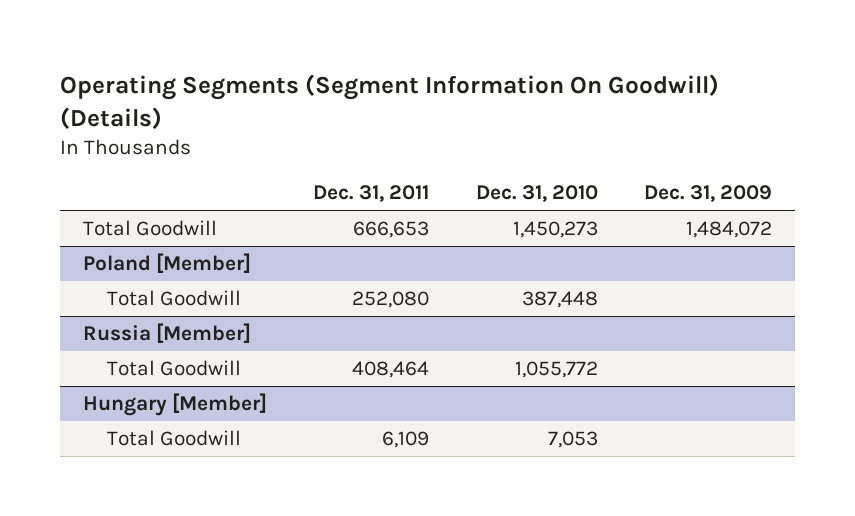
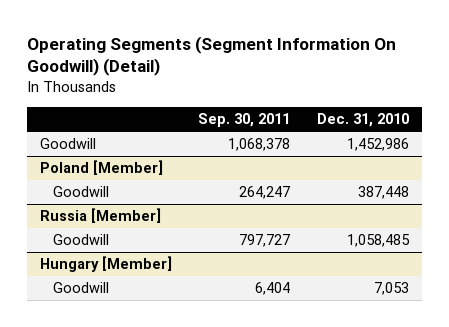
- Operating Segments (Segment Information On Goodwill) (Details)
+ Operating Segments (Segment Information On Goodwill) (Detail)
- | Dec. 31, 2011 | Dec. 31, 2010 | Dec. 31, 2009
+ | Sep. 30, 2011 | Dec. 31, 2010
- Total Goodwill | 666,653 | 1,450,273 | 1,484,072
+ Goodwill | 1,068,378 | 1,452,986
@ Poland [Member]
- Total Goodwill | 252,080 | 387,448 |
+ Goodwill | 264,247 | 387,448
@ Russia [Member]
- Total Goodwill | 408,464 | 1,055,772 |
+ Goodwill | 797,727 | 1,058,485
@ Hungary [Member]
- Total Goodwill | 6,109 | 7,053 |
+ Goodwill | 6,404 | 7,053

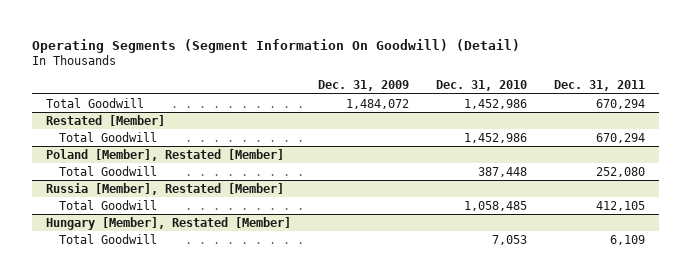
- | Sep. 30, 2011 | Dec. 31, 2010
+ | Dec. 31, 2009 | Dec. 31, 2010 | Dec. 31, 2011
- Goodwill | 1,068,378 | 1,452,986
- Poland [Member]
- Goodwill | 264,247 | 387,448
- Russia [Member]
- Goodwill | 797,727 | 1,058,485
- Hungary [Member]
- Goodwill | 6,404 | 7,053
+ Total Goodwill | 1,484,072 | 1,452,986 | 670,294
+ Restated [Member]
+ Total Goodwill | | 1,452,986 | 670,294
+ Poland [Member], Restated [Member]
+ Total Goodwill | | 387,448 | 252,080
+ Russia [Member], Restated [Member]
+ Total Goodwill | | 1,058,485 | 412,105
+ Hungary [Member], Restated [Member]
+ Total Goodwill | | 7,053 | 6,109

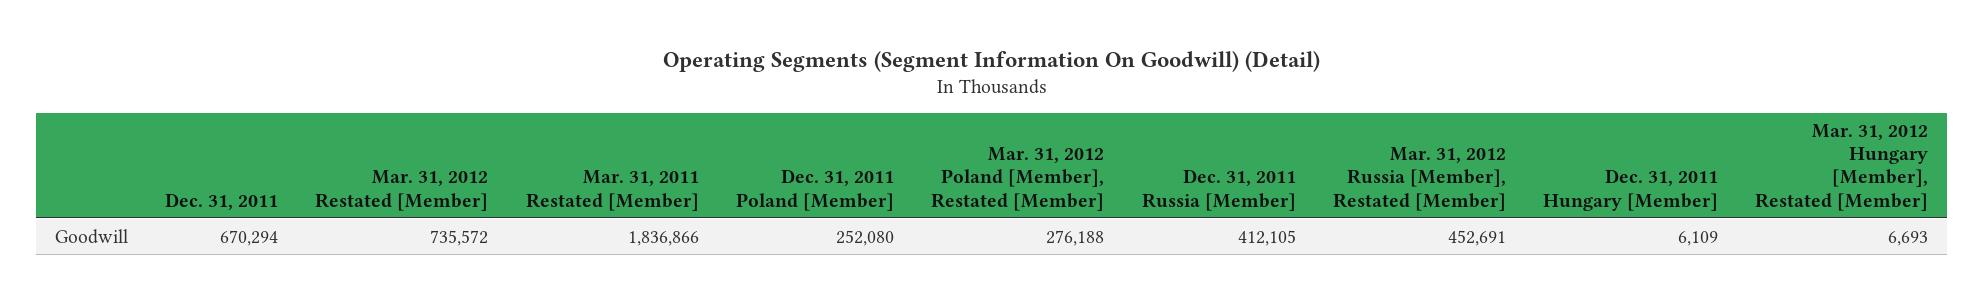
- | Dec. 31, 2009 | Dec. 31, 2010 | Dec. 31, 2011
+ | Dec. 31, 2011 | Mar. 31, 2012 Restated [Member] | Mar. 31, 2011 Restated [Member] | Dec. 31, 2011 Poland [Member] | Mar. 31, 2012 Poland [Member], Restated [Member] | Dec. 31, 2011 Russia [Member] | Mar. 31, 2012 Russia [Member], Restated [Member] | Dec. 31, 2011 Hungary [Member] | Mar. 31, 2012 Hungary [Member], Restated [Member]
- Total Goodwill | 1,484,072 | 1,452,986 | 670,294
- Restated [Member]
- Total Goodwill | | 1,452,986 | 670,294
- Poland [Member], Restated [Member]
- Total Goodwill | | 387,448 | 252,080
- Russia [Member], Restated [Member]
- Total Goodwill | | 1,058,485 | 412,105
- Hungary [Member], Restated [Member]
- Total Goodwill | | 7,053 | 6,109
+ Goodwill | 670,294 | 735,572 | 1,836,866 | 252,080 | 276,188 | 412,105 | 452,691 | 6,109 | 6,693

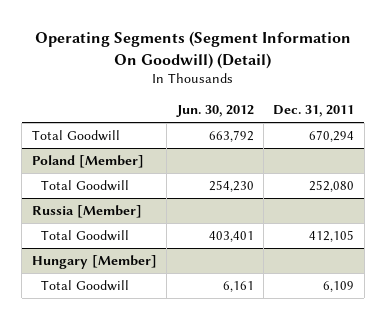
- | Dec. 31, 2011 | Mar. 31, 2012 Restated [Member] | Mar. 31, 2011 Restated [Member] | Dec. 31, 2011 Poland [Member] | Mar. 31, 2012 Poland [Member], Restated [Member] | Dec. 31, 2011 Russia [Member] | Mar. 31, 2012 Russia [Member], Restated [Member] | Dec. 31, 2011 Hungary [Member] | Mar. 31, 2012 Hungary [Member], Restated [Member]
+ | Jun. 30, 2012 | Dec. 31, 2011
- Goodwill | 670,294 | 735,572 | 1,836,866 | 252,080 | 276,188 | 412,105 | 452,691 | 6,109 | 6,693
+ Total Goodwill | 663,792 | 670,294
+ Poland [Member]
+ Total Goodwill | 254,230 | 252,080
+ Russia [Member]
+ Total Goodwill | 403,401 | 412,105
+ Hungary [Member]
+ Total Goodwill | 6,161 | 6,109

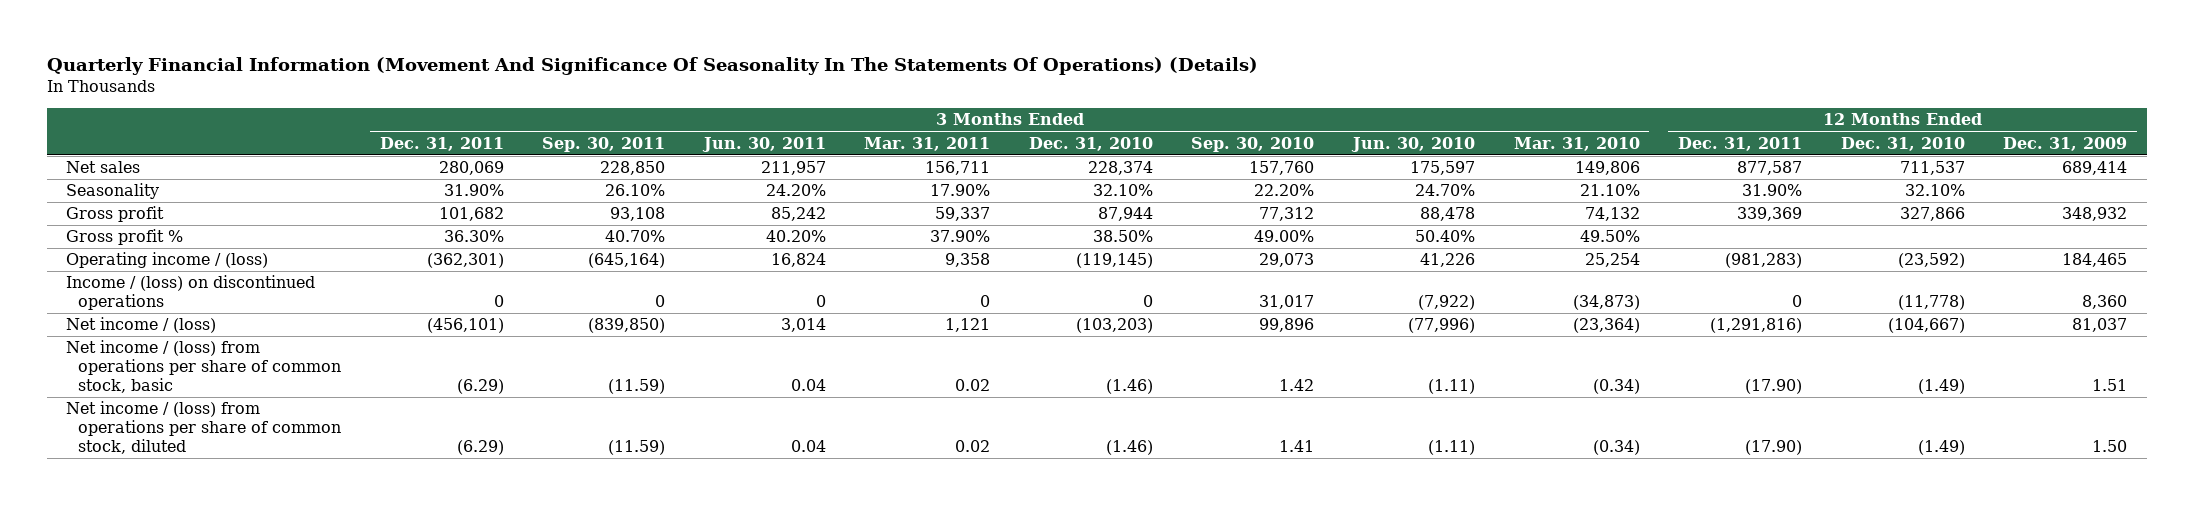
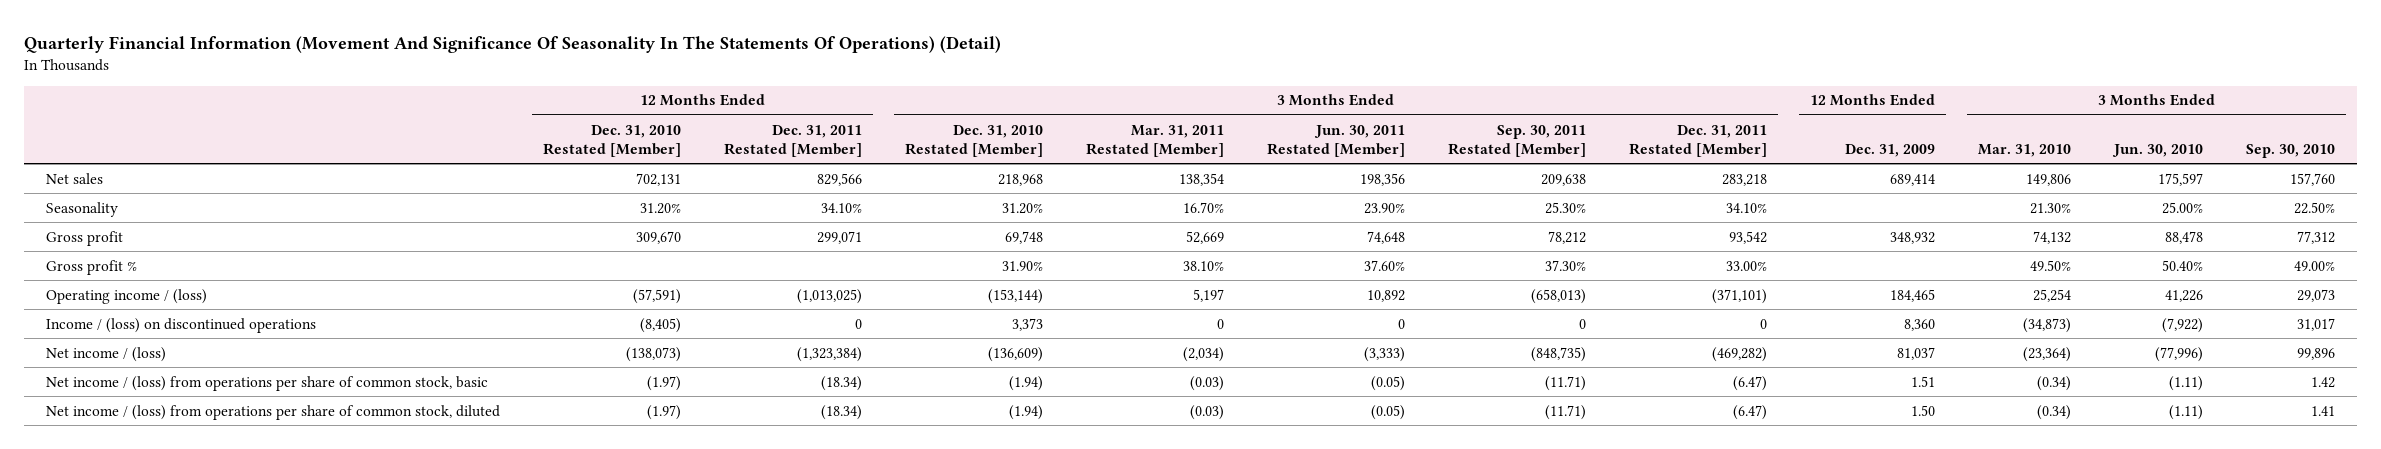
- Quarterly Financial Information (Movement And Significance Of Seasonality In The Statements Of Operations) (Details)
+ Quarterly Financial Information (Movement And Significance Of Seasonality In The Statements Of Operations) (Detail)
- | 3 Months Ended Dec. 31, 2011 | 3 Months Ended Sep. 30, 2011 | 3 Months Ended Jun. 30, 2011 | 3 Months Ended Mar. 31, 2011 | 3 Months Ended Dec. 31, 2010 | 3 Months Ended Sep. 30, 2010 | 3 Months Ended Jun. 30, 2010 | 3 Months Ended Mar. 31, 2010 | 12 Months Ended Dec. 31, 2011 | 12 Months Ended Dec. 31, 2010 | 12 Months Ended Dec. 31, 2009
+ | 12 Months Ended Dec. 31, 2010 Restated [Member] | 12 Months Ended Dec. 31, 2011 Restated [Member] | 3 Months Ended Dec. 31, 2010 Restated [Member] | 3 Months Ended Mar. 31, 2011 Restated [Member] | 3 Months Ended Jun. 30, 2011 Restated [Member] | 3 Months Ended Sep. 30, 2011 Restated [Member] | 3 Months Ended Dec. 31, 2011 Restated [Member] | 12 Months Ended Dec. 31, 2009 | 3 Months Ended Mar. 31, 2010 | 3 Months Ended Jun. 30, 2010 | 3 Months Ended Sep. 30, 2010
- Seasonality | 31.90% | 26.10% | 24.20% | 17.90% | 32.10% | 22.20% | 24.70% | 21.10% | 31.90% | 32.10% |
+ Seasonality | 31.20% | 34.10% | 31.20% | 16.70% | 23.90% | 25.30% | 34.10% | | 21.30% | 25.00% | 22.50%

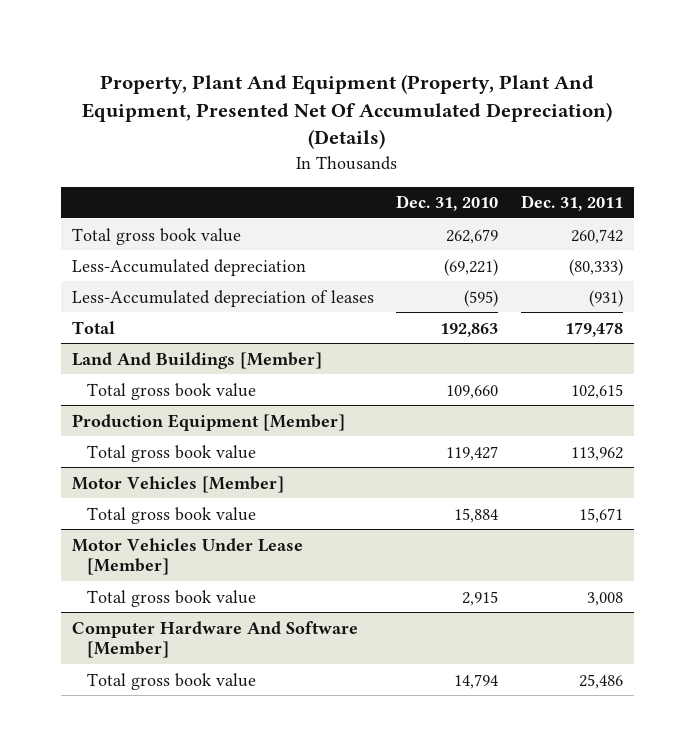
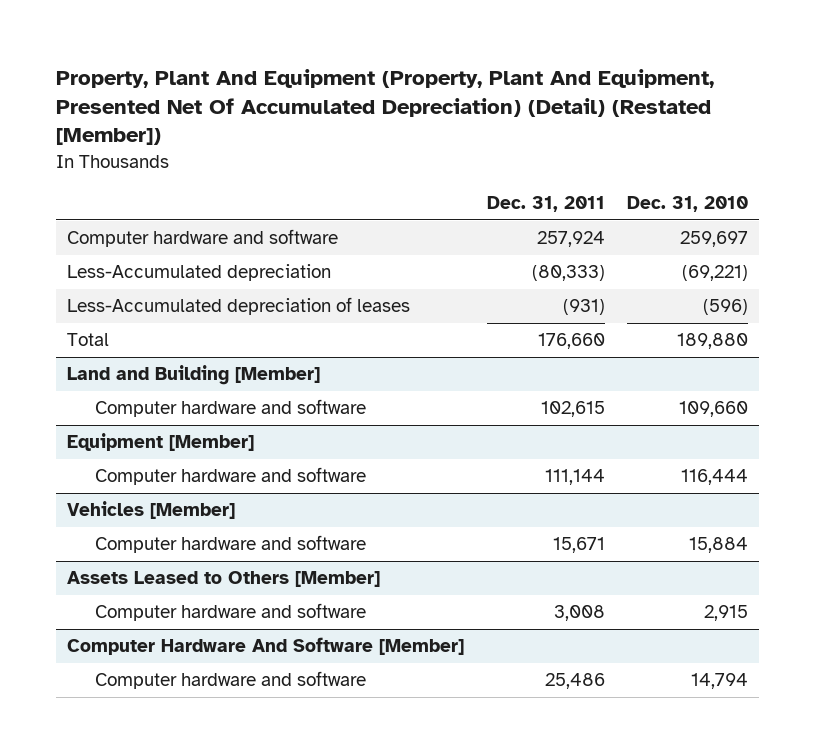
- Property, Plant And Equipment (Property, Plant And Equipment, Presented Net Of Accumulated Depreciation) (Details)
+ Property, Plant And Equipment (Property, Plant And Equipment, Presented Net Of Accumulated Depreciation) (Detail) (Restated [Member])
- | Dec. 31, 2010 | Dec. 31, 2011
+ | Dec. 31, 2011 | Dec. 31, 2010
- Total gross book value | 262,679 | 260,742
+ Computer hardware and software | 257,924 | 259,697
- Less-Accumulated depreciation of leases | (595) | (931)
- Total | 192,863 | 179,478
- Land And Buildings [Member]
- Total gross book value | 109,660 | 102,615
- Production Equipment [Member]
- Total gross book value | 119,427 | 113,962
- Motor Vehicles [Member]
- Total gross book value | 15,884 | 15,671
- Motor Vehicles Under Lease [Member]
- Total gross book value | 2,915 | 3,008
+ Less-Accumulated depreciation of leases | (931) | (596)
+ Total | 176,660 | 189,880
+ Land and Building [Member]
+ Computer hardware and software | 102,615 | 109,660
+ Equipment [Member]
+ Computer hardware and software | 111,144 | 116,444
+ Vehicles [Member]
+ Computer hardware and software | 15,671 | 15,884
+ Assets Leased to Others [Member]
+ Computer hardware and software | 3,008 | 2,915
@ Computer Hardware And Software [Member]
- Total gross book value | 14,794 | 25,486
+ Computer hardware and software | 25,486 | 14,794

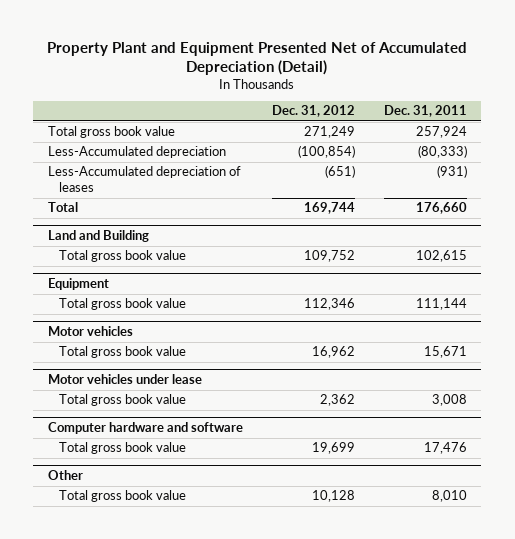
- Property, Plant And Equipment (Property, Plant And Equipment, Presented Net Of Accumulated Depreciation) (Detail) (Restated [Member])
+ Property Plant and Equipment Presented Net of Accumulated Depreciation (Detail)
- | Dec. 31, 2011 | Dec. 31, 2010
+ | Dec. 31, 2012 | Dec. 31, 2011
- Computer hardware and software | 257,924 | 259,697
+ Total gross book value | 271,249 | 257,924
- Land and Building [Member]
- Computer hardware and software | 102,615 | 109,660
- Equipment [Member]
- Computer hardware and software | 111,144 | 116,444
- Vehicles [Member]
- Computer hardware and software | 15,671 | 15,884
- Assets Leased to Others [Member]
- Computer hardware and software | 3,008 | 2,915
- Computer Hardware And Software [Member]
- Computer hardware and software | 25,486 | 14,794
+ Land and Building
+ Total gross book value | 109,752 | 102,615
+ Equipment
+ Total gross book value | 112,346 | 111,144
+ Motor vehicles
+ Total gross book value | 16,962 | 15,671
+ Motor vehicles under lease
+ Total gross book value | 2,362 | 3,008
+ Computer hardware and software
+ Total gross book value | 19,699 | 17,476
+ Other
+ Total gross book value | 10,128 | 8,010

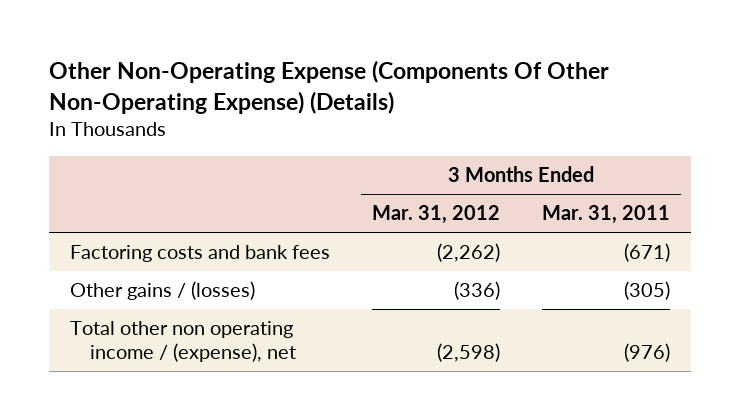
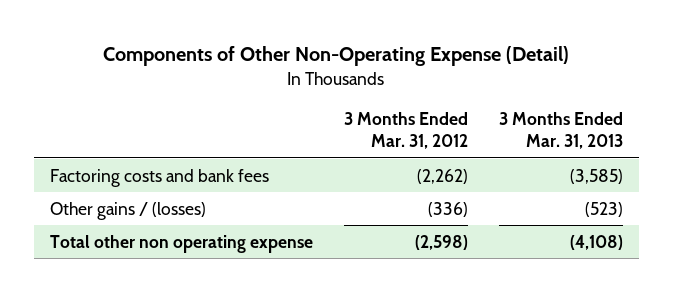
- Other Non-Operating Expense (Components Of Other Non-Operating Expense) (Details)
+ Components of Other Non-Operating Expense (Detail)
- | 3 Months Ended Mar. 31, 2012 | 3 Months Ended Mar. 31, 2011
+ | 3 Months Ended Mar. 31, 2012 | 3 Months Ended Mar. 31, 2013
- Total other non operating income / (expense), net | (2,598) | (976)
+ Total other non operating expense | (2,598) | (4,108)

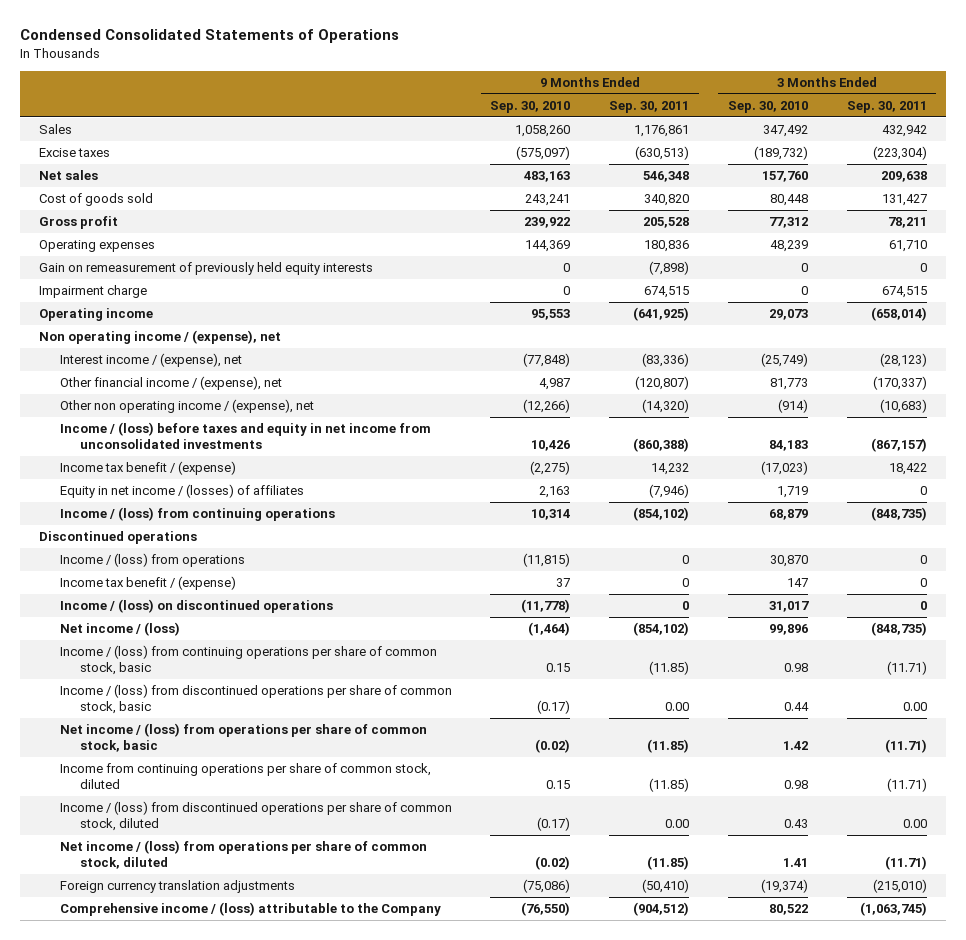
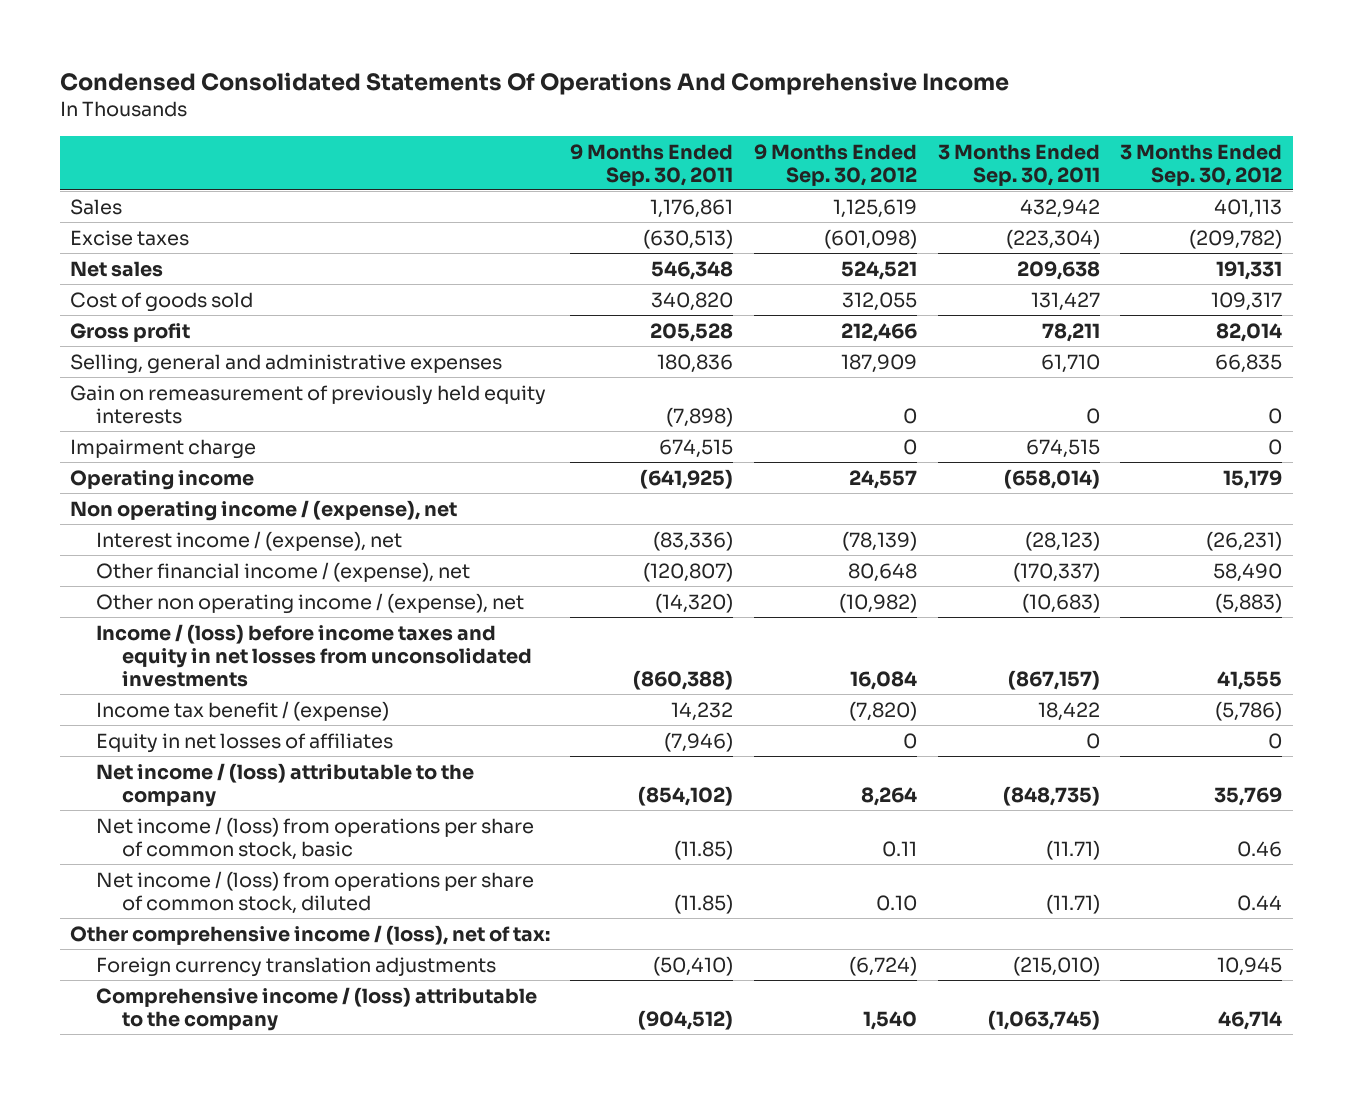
- Condensed Consolidated Statements of Operations
+ Condensed Consolidated Statements Of Operations And Comprehensive Income
- | 9 Months Ended Sep. 30, 2010 | 9 Months Ended Sep. 30, 2011 | 3 Months Ended Sep. 30, 2010 | 3 Months Ended Sep. 30, 2011
+ | 9 Months Ended Sep. 30, 2011 | 9 Months Ended Sep. 30, 2012 | 3 Months Ended Sep. 30, 2011 | 3 Months Ended Sep. 30, 2012
- Operating expenses | 144,369 | 180,836 | 48,239 | 61,710
+ Selling, general and administrative expenses | 180,836 | 187,909 | 61,710 | 66,835
- Income / (loss) before taxes and equity in net income from unconsolidated investments | 10,426 | (860,388) | 84,183 | (867,157)
+ Income / (loss) before income taxes and equity in net losses from unconsolidated investments | (860,388) | 16,084 | (867,157) | 41,555
- Equity in net income / (losses) of affiliates | 2,163 | (7,946) | 1,719 | 0
- Income / (loss) from continuing operations | 10,314 | (854,102) | 68,879 | (848,735)
- Discontinued operations
- Income / (loss) from operations | (11,815) | 0 | 30,870 | 0
- Income tax benefit / (expense) | 37 | 0 | 147 | 0
- Income / (loss) on discontinued operations | (11,778) | 0 | 31,017 | 0
- Net income / (loss) | (1,464) | (854,102) | 99,896 | (848,735)
- Income / (loss) from continuing operations per share of common stock, basic | 0.15 | (11.85) | 0.98 | (11.71)
- Income / (loss) from discontinued operations per share of common stock, basic | (0.17) | 0.00 | 0.44 | 0.00
+ Equity in net losses of affiliates | (7,946) | 0 | 0 | 0
+ Net income / (loss) attributable to the company | (854,102) | 8,264 | (848,735) | 35,769
- Income from continuing operations per share of common stock, diluted | 0.15 | (11.85) | 0.98 | (11.71)
- Income / (loss) from discontinued operations per share of common stock, diluted | (0.17) | 0.00 | 0.43 | 0.00
+ Other comprehensive income / (loss), net of tax:
- Comprehensive income / (loss) attributable to the Company | (76,550) | (904,512) | 80,522 | (1,063,745)
+ Comprehensive income / (loss) attributable to the company | (904,512) | 1,540 | (1,063,745) | 46,714

